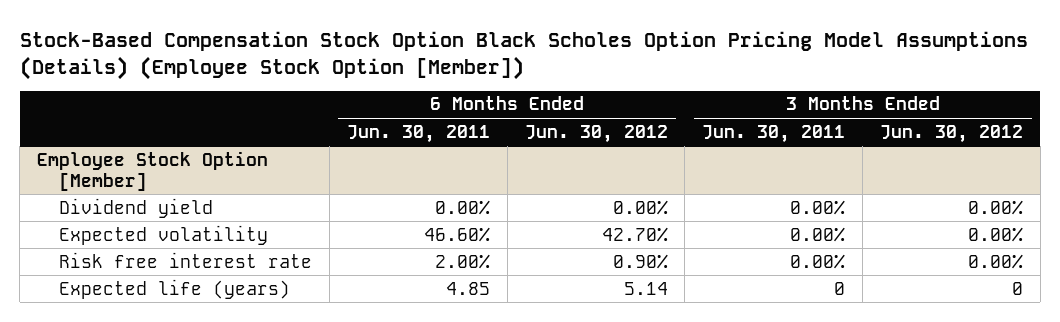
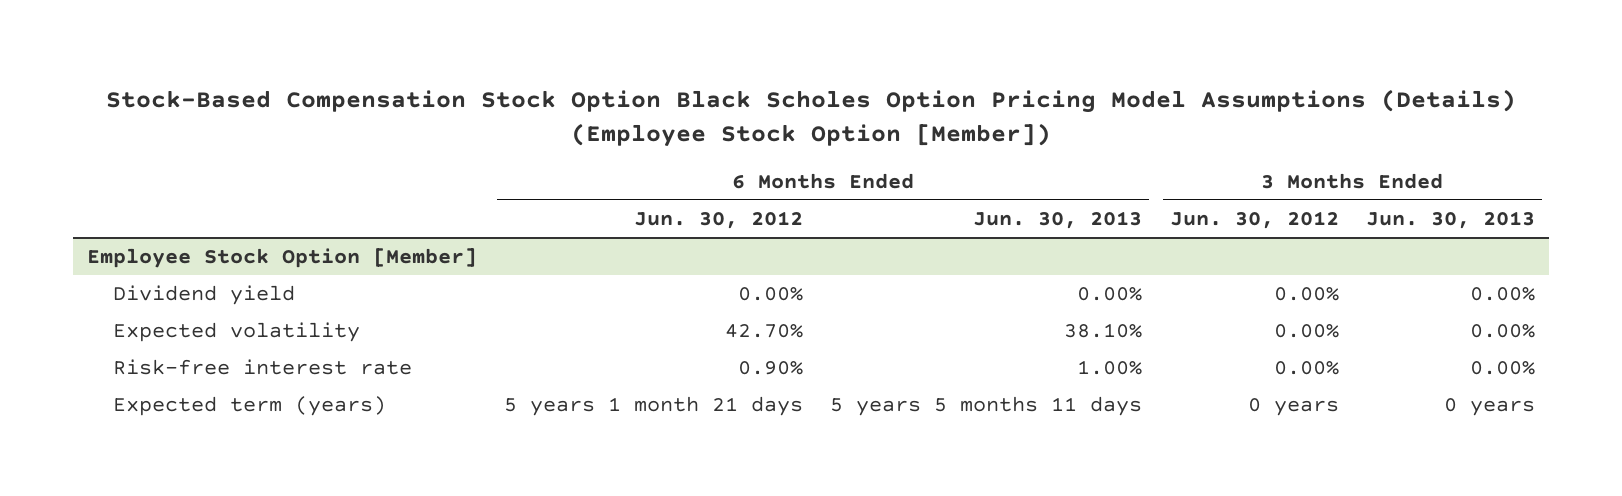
- | 6 Months Ended Jun. 30, 2011 | 6 Months Ended Jun. 30, 2012 | 3 Months Ended Jun. 30, 2011 | 3 Months Ended Jun. 30, 2012
+ | 6 Months Ended Jun. 30, 2012 | 6 Months Ended Jun. 30, 2013 | 3 Months Ended Jun. 30, 2012 | 3 Months Ended Jun. 30, 2013
@ Employee Stock Option [Member]
- Risk free interest rate | 2.00% | 0.90% | 0.00% | 0.00%
- Expected life (years) | 4.85 | 5.14 | 0 | 0
+ Risk-free interest rate | 0.90% | 1.00% | 0.00% | 0.00%
+ Expected term (years) | 5 years 1 month 21 days | 5 years 5 months 11 days | 0 years | 0 years

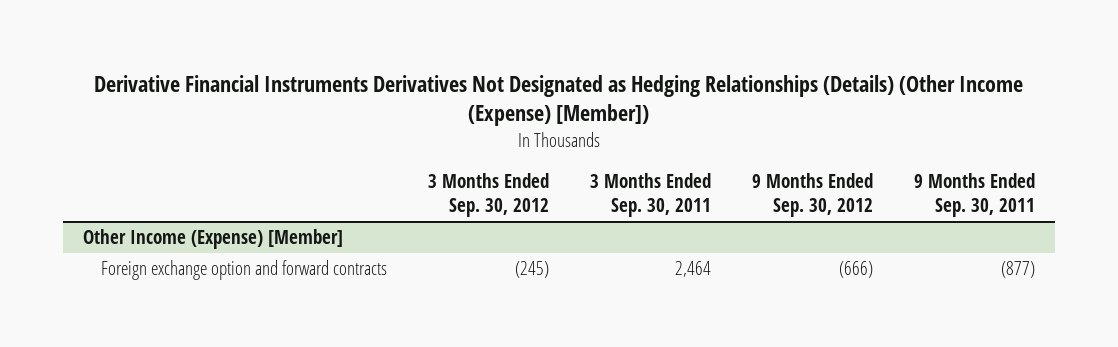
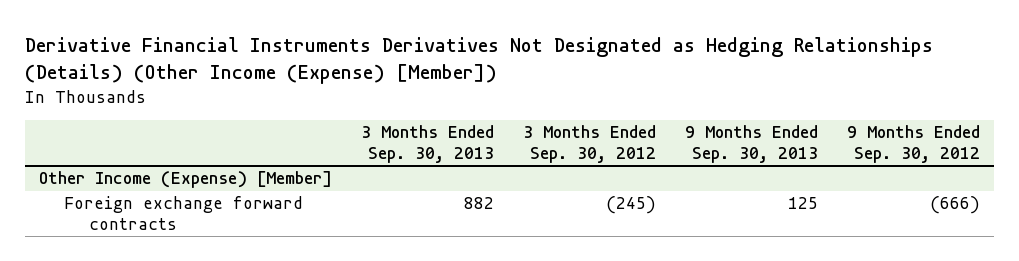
- | 3 Months Ended Sep. 30, 2012 | 3 Months Ended Sep. 30, 2011 | 9 Months Ended Sep. 30, 2012 | 9 Months Ended Sep. 30, 2011
+ | 3 Months Ended Sep. 30, 2013 | 3 Months Ended Sep. 30, 2012 | 9 Months Ended Sep. 30, 2013 | 9 Months Ended Sep. 30, 2012
@ Other Income (Expense) [Member]
- Foreign exchange option and forward contracts | (245) | 2,464 | (666) | (877)
+ Foreign exchange forward contracts | 882 | (245) | 125 | (666)

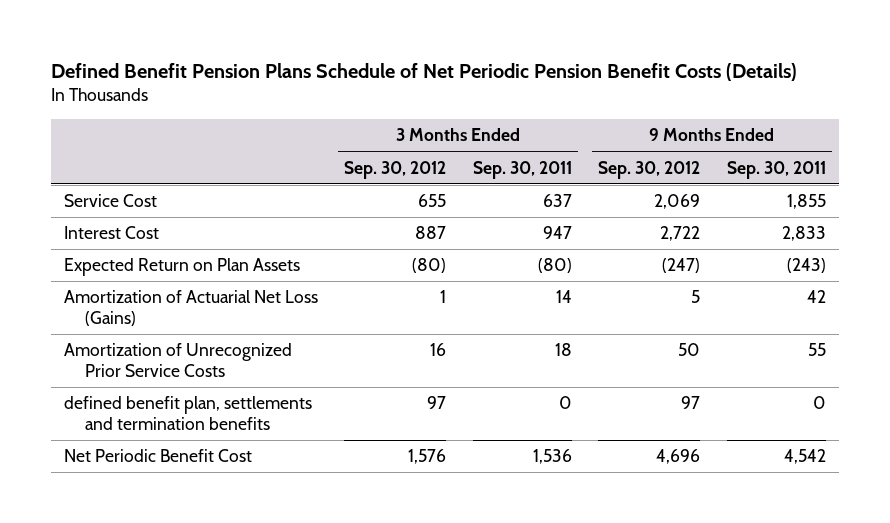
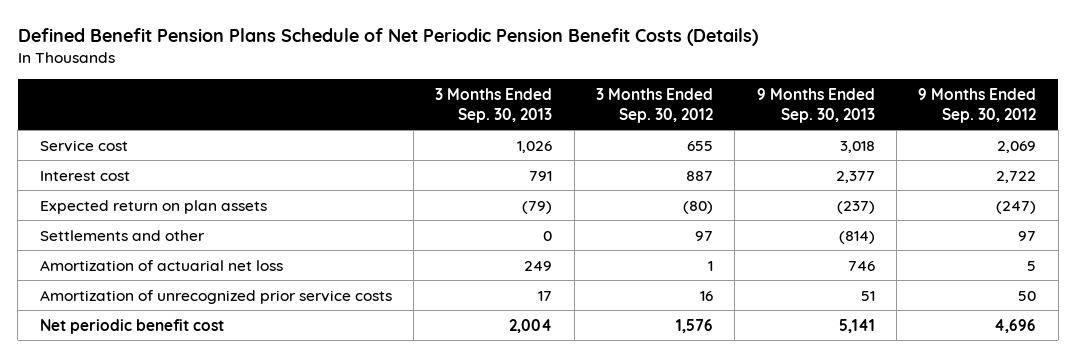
- | 3 Months Ended Sep. 30, 2012 | 3 Months Ended Sep. 30, 2011 | 9 Months Ended Sep. 30, 2012 | 9 Months Ended Sep. 30, 2011
+ | 3 Months Ended Sep. 30, 2013 | 3 Months Ended Sep. 30, 2012 | 9 Months Ended Sep. 30, 2013 | 9 Months Ended Sep. 30, 2012
- Service Cost | 655 | 637 | 2,069 | 1,855
- Interest Cost | 887 | 947 | 2,722 | 2,833
- Expected Return on Plan Assets | (80) | (80) | (247) | (243)
- Amortization of Actuarial Net Loss (Gains) | 1 | 14 | 5 | 42
- Amortization of Unrecognized Prior Service Costs | 16 | 18 | 50 | 55
- defined benefit plan, settlements and termination benefits | 97 | 0 | 97 | 0
- Net Periodic Benefit Cost | 1,576 | 1,536 | 4,696 | 4,542
+ Service cost | 1,026 | 655 | 3,018 | 2,069
+ Interest cost | 791 | 887 | 2,377 | 2,722
+ Expected return on plan assets | (79) | (80) | (237) | (247)
+ Settlements and other | 0 | 97 | (814) | 97
+ Amortization of actuarial net loss | 249 | 1 | 746 | 5
+ Amortization of unrecognized prior service costs | 17 | 16 | 51 | 50
+ Net periodic benefit cost | 2,004 | 1,576 | 5,141 | 4,696

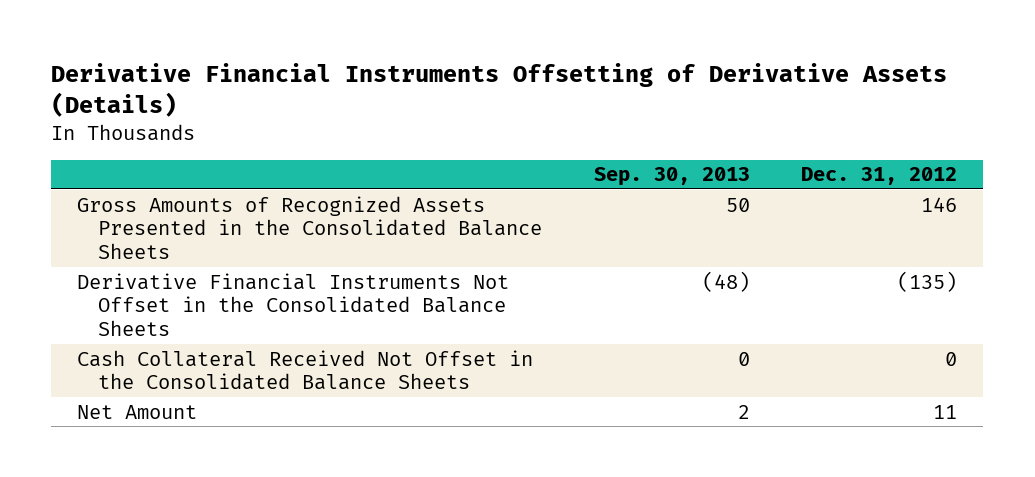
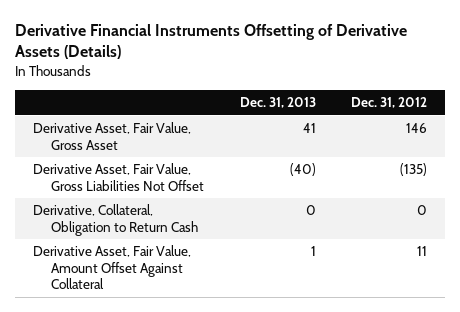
- | Sep. 30, 2013 | Dec. 31, 2012
+ | Dec. 31, 2013 | Dec. 31, 2012
- Gross Amounts of Recognized Assets Presented in the Consolidated Balance Sheets | 50 | 146
- Derivative Financial Instruments Not Offset in the Consolidated Balance Sheets | (48) | (135)
- Cash Collateral Received Not Offset in the Consolidated Balance Sheets | 0 | 0
- Net Amount | 2 | 11
+ Derivative Asset, Fair Value, Gross Asset | 41 | 146
+ Derivative Asset, Fair Value, Gross Liabilities Not Offset | (40) | (135)
+ Derivative, Collateral, Obligation to Return Cash | 0 | 0
+ Derivative Asset, Fair Value, Amount Offset Against Collateral | 1 | 11

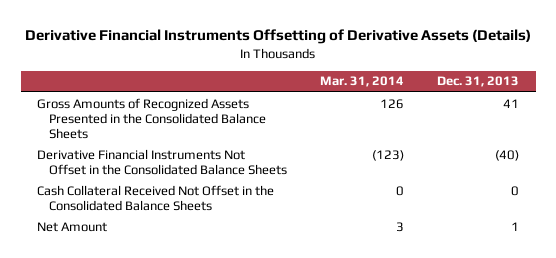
- | Dec. 31, 2013 | Dec. 31, 2012
+ | Mar. 31, 2014 | Dec. 31, 2013
- Derivative Asset, Fair Value, Gross Asset | 41 | 146
- Derivative Asset, Fair Value, Gross Liabilities Not Offset | (40) | (135)
- Derivative, Collateral, Obligation to Return Cash | 0 | 0
- Derivative Asset, Fair Value, Amount Offset Against Collateral | 1 | 11
+ Gross Amounts of Recognized Assets Presented in the Consolidated Balance Sheets | 126 | 41
+ Derivative Financial Instruments Not Offset in the Consolidated Balance Sheets | (123) | (40)
+ Cash Collateral Received Not Offset in the Consolidated Balance Sheets | 0 | 0
+ Net Amount | 3 | 1

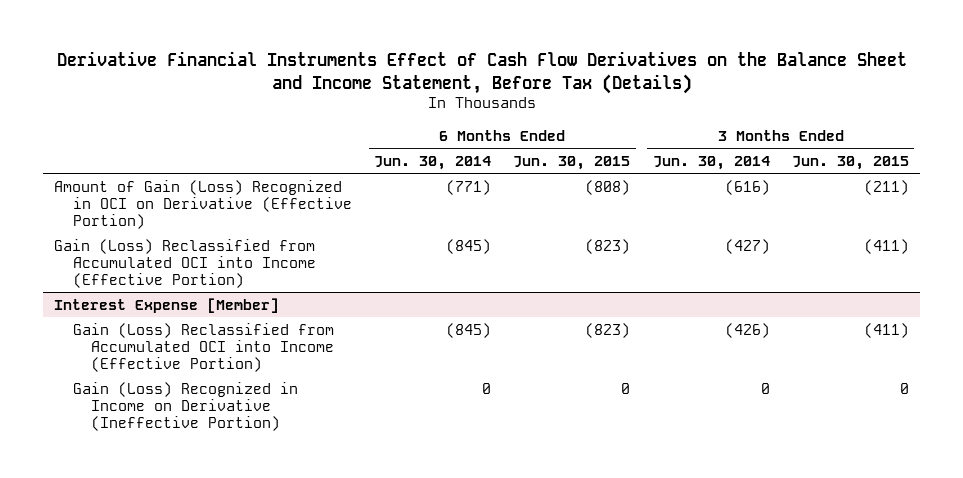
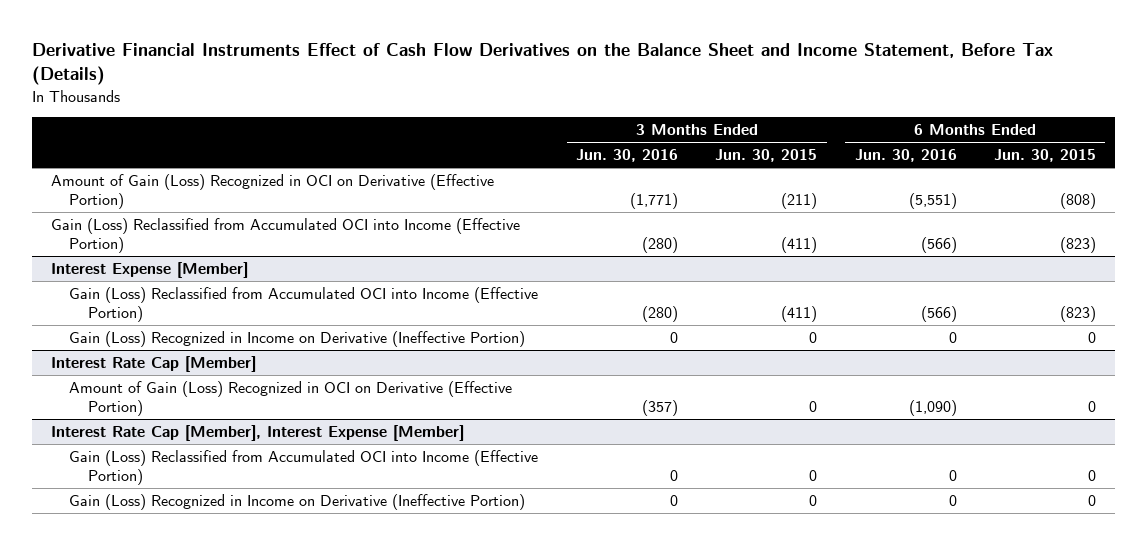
- | 6 Months Ended Jun. 30, 2014 | 6 Months Ended Jun. 30, 2015 | 3 Months Ended Jun. 30, 2014 | 3 Months Ended Jun. 30, 2015
+ | 3 Months Ended Jun. 30, 2016 | 3 Months Ended Jun. 30, 2015 | 6 Months Ended Jun. 30, 2016 | 6 Months Ended Jun. 30, 2015
+ Interest Rate Cap [Member]
+ Amount of Gain (Loss) Recognized in OCI on Derivative (Effective Portion) | (357) | 0 | (1,090) | 0
+ Interest Rate Cap [Member], Interest Expense [Member]
+ Gain (Loss) Reclassified from Accumulated OCI into Income (Effective Portion) | 0 | 0 | 0 | 0
+ Gain (Loss) Recognized in Income on Derivative (Ineffective Portion) | 0 | 0 | 0 | 0

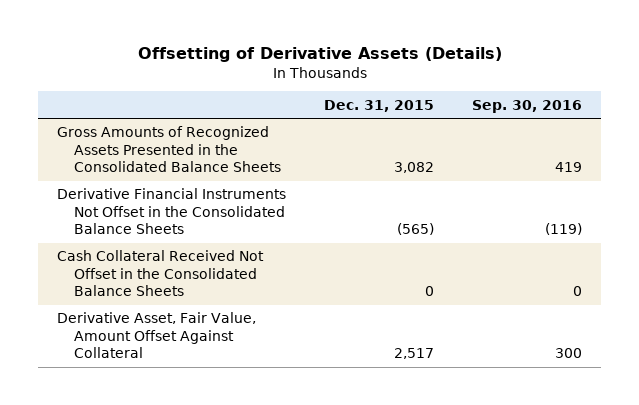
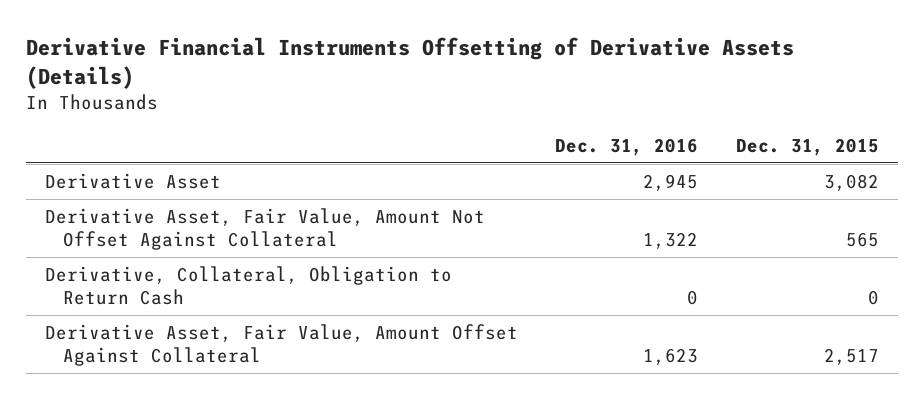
- Offsetting of Derivative Assets (Details)
+ Derivative Financial Instruments Offsetting of Derivative Assets (Details)
- | Dec. 31, 2015 | Sep. 30, 2016
+ | Dec. 31, 2016 | Dec. 31, 2015
- Gross Amounts of Recognized Assets Presented in the Consolidated Balance Sheets | 3,082 | 419
- Derivative Financial Instruments Not Offset in the Consolidated Balance Sheets | (565) | (119)
- Cash Collateral Received Not Offset in the Consolidated Balance Sheets | 0 | 0
+ Derivative Asset | 2,945 | 3,082
+ Derivative Asset, Fair Value, Amount Not Offset Against Collateral | 1,322 | 565
+ Derivative, Collateral, Obligation to Return Cash | 0 | 0

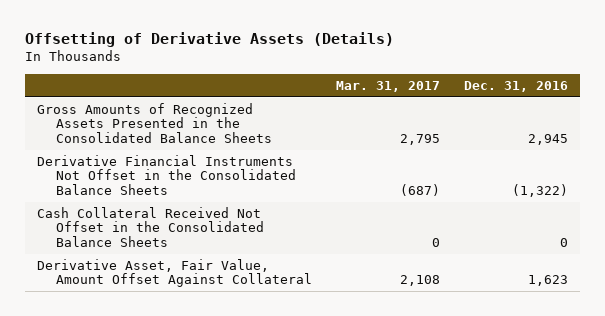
- Derivative Financial Instruments Offsetting of Derivative Assets (Details)
+ Offsetting of Derivative Assets (Details)
- | Dec. 31, 2016 | Dec. 31, 2015
+ | Mar. 31, 2017 | Dec. 31, 2016
- Derivative Asset | 2,945 | 3,082
- Derivative Asset, Fair Value, Amount Not Offset Against Collateral | 1,322 | 565
- Derivative, Collateral, Obligation to Return Cash | 0 | 0
+ Gross Amounts of Recognized Assets Presented in the Consolidated Balance Sheets | 2,795 | 2,945
+ Derivative Financial Instruments Not Offset in the Consolidated Balance Sheets | (687) | (1,322)
+ Cash Collateral Received Not Offset in the Consolidated Balance Sheets | 0 | 0

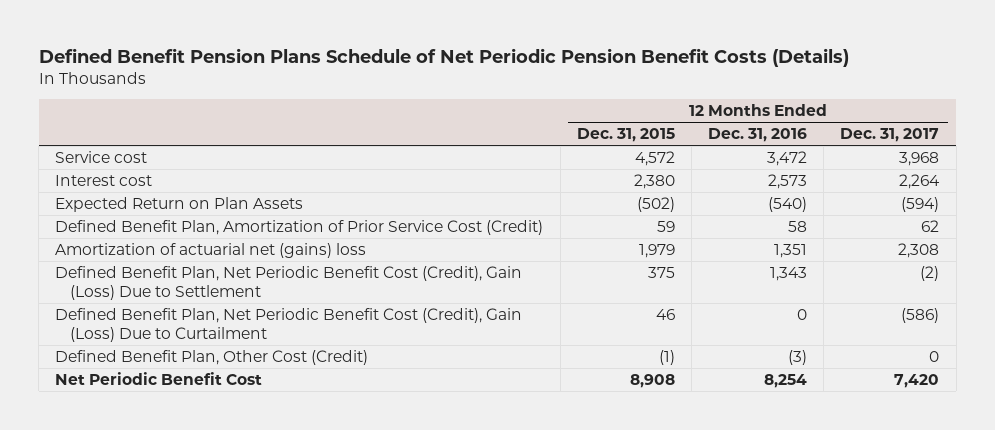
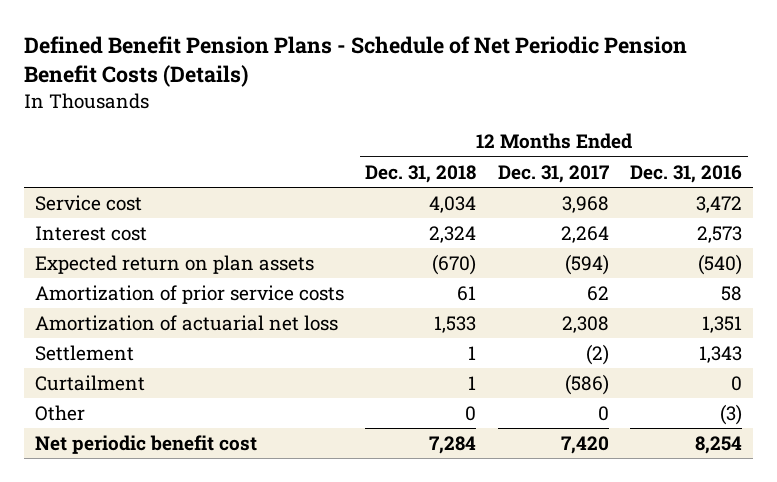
- Defined Benefit Pension Plans Schedule of Net Periodic Pension Benefit Costs (Details)
+ Defined Benefit Pension Plans - Schedule of Net Periodic Pension Benefit Costs (Details)
- | 12 Months Ended Dec. 31, 2015 | 12 Months Ended Dec. 31, 2016 | 12 Months Ended Dec. 31, 2017
+ | 12 Months Ended Dec. 31, 2018 | 12 Months Ended Dec. 31, 2017 | 12 Months Ended Dec. 31, 2016
- Expected Return on Plan Assets | (502) | (540) | (594)
- Defined Benefit Plan, Amortization of Prior Service Cost (Credit) | 59 | 58 | 62
- Amortization of actuarial net (gains) loss | 1,979 | 1,351 | 2,308
- Defined Benefit Plan, Net Periodic Benefit Cost (Credit), Gain (Loss) Due to Settlement | 375 | 1,343 | (2)
- Defined Benefit Plan, Net Periodic Benefit Cost (Credit), Gain (Loss) Due to Curtailment | 46 | 0 | (586)
- Defined Benefit Plan, Other Cost (Credit) | (1) | (3) | 0
- Net Periodic Benefit Cost | 8,908 | 8,254 | 7,420
+ Expected return on plan assets | (670) | (594) | (540)
+ Amortization of prior service costs | 61 | 62 | 58
+ Amortization of actuarial net loss | 1,533 | 2,308 | 1,351
+ Settlement | 1 | (2) | 1,343
+ Curtailment | 1 | (586) | 0
+ Other | 0 | 0 | (3)
+ Net periodic benefit cost | 7,284 | 7,420 | 8,254

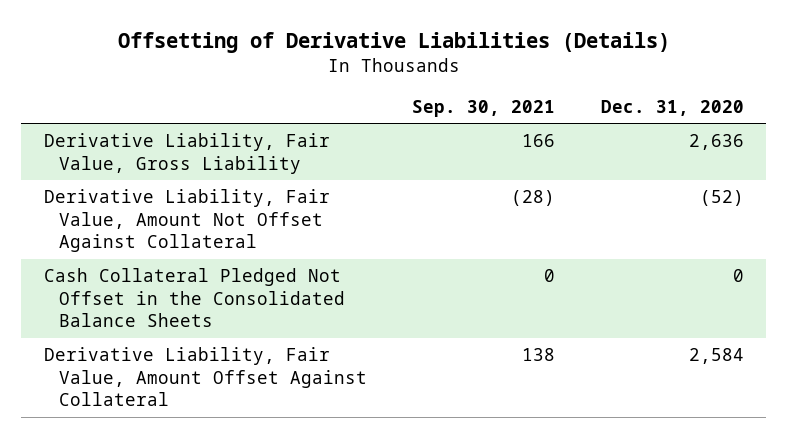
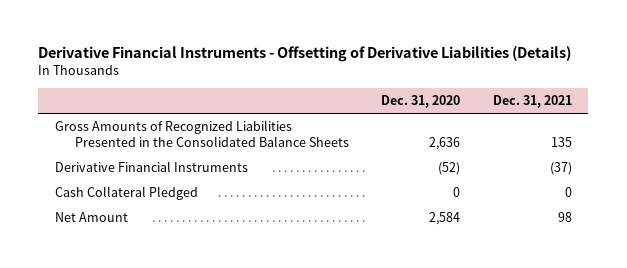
- Offsetting of Derivative Liabilities (Details)
+ Derivative Financial Instruments - Offsetting of Derivative Liabilities (Details)
- | Sep. 30, 2021 | Dec. 31, 2020
+ | Dec. 31, 2020 | Dec. 31, 2021
- Derivative Liability, Fair Value, Gross Liability | 166 | 2,636
- Derivative Liability, Fair Value, Amount Not Offset Against Collateral | (28) | (52)
- Cash Collateral Pledged Not Offset in the Consolidated Balance Sheets | 0 | 0
- Derivative Liability, Fair Value, Amount Offset Against Collateral | 138 | 2,584
+ Gross Amounts of Recognized Liabilities Presented in the Consolidated Balance Sheets | 2,636 | 135
+ Derivative Financial Instruments | (52) | (37)
+ Cash Collateral Pledged | 0 | 0
+ Net Amount | 2,584 | 98

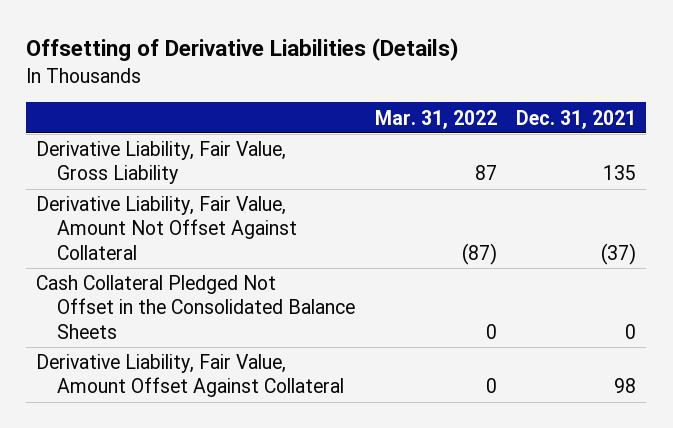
- Derivative Financial Instruments - Offsetting of Derivative Liabilities (Details)
+ Offsetting of Derivative Liabilities (Details)
- | Dec. 31, 2020 | Dec. 31, 2021
+ | Mar. 31, 2022 | Dec. 31, 2021
- Gross Amounts of Recognized Liabilities Presented in the Consolidated Balance Sheets | 2,636 | 135
- Derivative Financial Instruments | (52) | (37)
- Cash Collateral Pledged | 0 | 0
- Net Amount | 2,584 | 98
+ Derivative Liability, Fair Value, Gross Liability | 87 | 135
+ Derivative Liability, Fair Value, Amount Not Offset Against Collateral | (87) | (37)
+ Cash Collateral Pledged Not Offset in the Consolidated Balance Sheets | 0 | 0
+ Derivative Liability, Fair Value, Amount Offset Against Collateral | 0 | 98

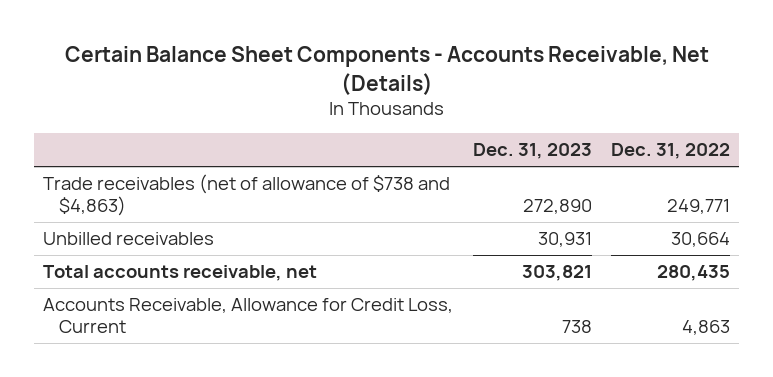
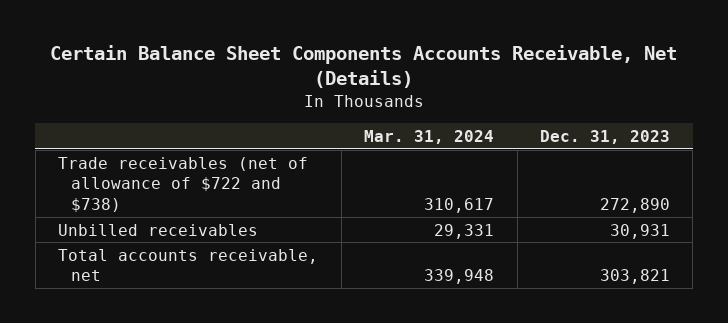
- Certain Balance Sheet Components - Accounts Receivable, Net (Details)
+ Certain Balance Sheet Components Accounts Receivable, Net (Details)
- | Dec. 31, 2023 | Dec. 31, 2022
+ | Mar. 31, 2024 | Dec. 31, 2023
- Trade receivables (net of allowance of $738 and $4,863) | 272,890 | 249,771
+ Trade receivables (net of allowance of $722 and $738) | 310,617 | 272,890
- Accounts Receivable, Allowance for Credit Loss, Current | 738 | 4,863

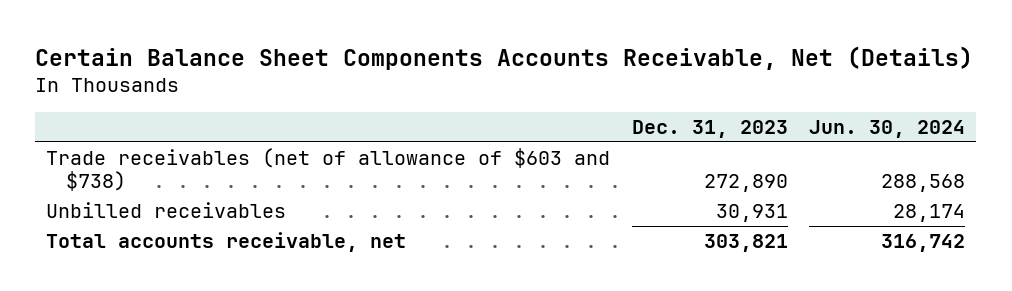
- | Mar. 31, 2024 | Dec. 31, 2023
+ | Dec. 31, 2023 | Jun. 30, 2024
- Trade receivables (net of allowance of $722 and $738) | 310,617 | 272,890
+ Trade receivables (net of allowance of $603 and $738) | 272,890 | 288,568

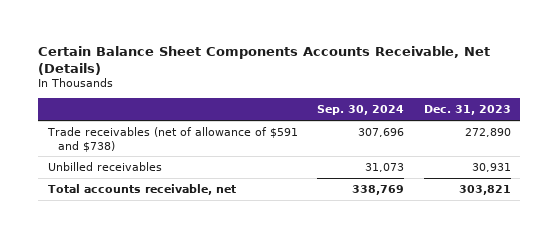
- | Dec. 31, 2023 | Jun. 30, 2024
+ | Sep. 30, 2024 | Dec. 31, 2023
- Trade receivables (net of allowance of $603 and $738) | 272,890 | 288,568
+ Trade receivables (net of allowance of $591 and $738) | 307,696 | 272,890

